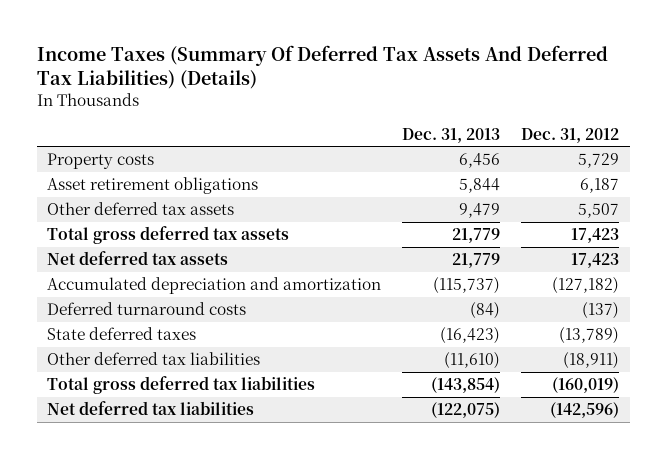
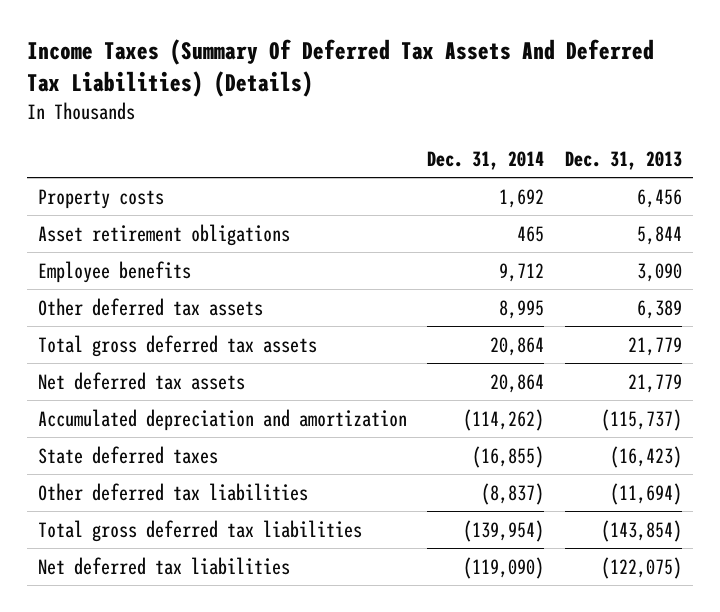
- | Dec. 31, 2013 | Dec. 31, 2012
+ | Dec. 31, 2014 | Dec. 31, 2013
- Other deferred tax assets | 9,479 | 5,507
+ Employee benefits | 9,712 | 3,090
+ Other deferred tax assets | 8,995 | 6,389
- Deferred turnaround costs | (84) | (137)
- Other deferred tax liabilities | (11,610) | (18,911)
+ Other deferred tax liabilities | (8,837) | (11,694)

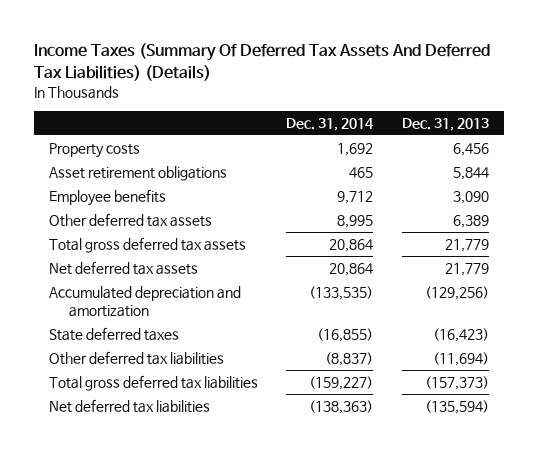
- Accumulated depreciation and amortization | (114,262) | (115,737)
+ Accumulated depreciation and amortization | (133,535) | (129,256)
- Total gross deferred tax liabilities | (139,954) | (143,854)
- Net deferred tax liabilities | (119,090) | (122,075)
+ Total gross deferred tax liabilities | (159,227) | (157,373)
+ Net deferred tax liabilities | (138,363) | (135,594)

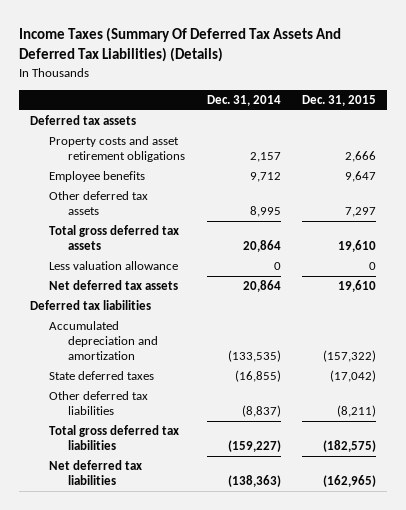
- | Dec. 31, 2014 | Dec. 31, 2013
+ | Dec. 31, 2014 | Dec. 31, 2015
- Property costs | 1,692 | 6,456
- Asset retirement obligations | 465 | 5,844
+ Deferred tax assets
+ Property costs and asset retirement obligations | 2,157 | 2,666
+ Less valuation allowance | 0 | 0
+ Deferred tax liabilities

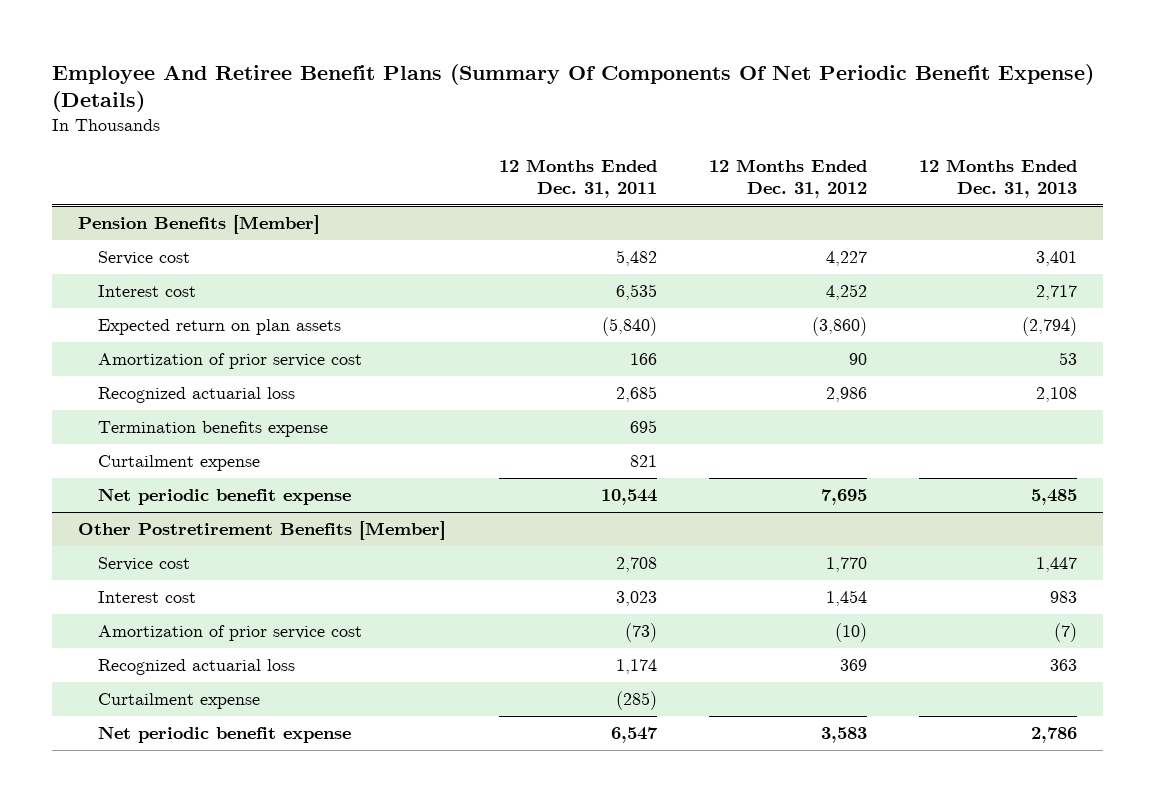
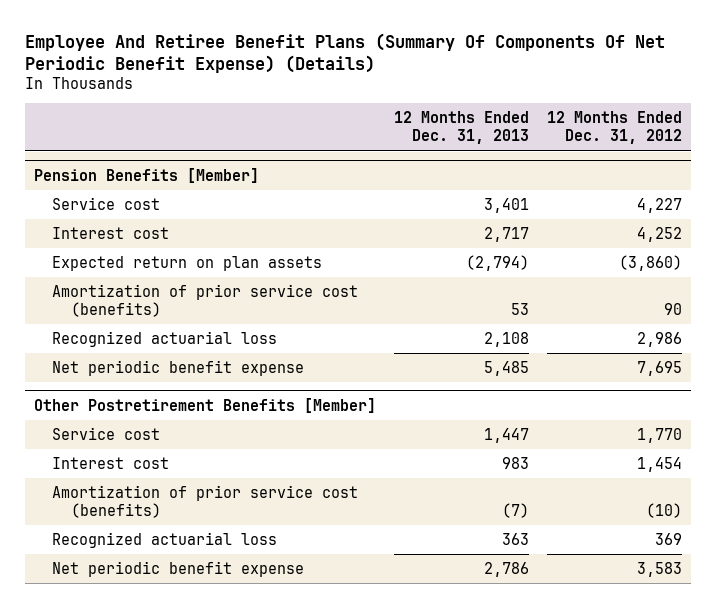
- | 12 Months Ended Dec. 31, 2011 | 12 Months Ended Dec. 31, 2012 | 12 Months Ended Dec. 31, 2013
+ | 12 Months Ended Dec. 31, 2013 | 12 Months Ended Dec. 31, 2012
@ Pension Benefits [Member]
- Amortization of prior service cost | 166 | 90 | 53
+ Amortization of prior service cost (benefits) | 53 | 90
- Termination benefits expense | 695 | |
- Curtailment expense | 821 | |
@ Other Postretirement Benefits [Member]
- Amortization of prior service cost | (73) | (10) | (7)
+ Amortization of prior service cost (benefits) | (7) | (10)
- Curtailment expense | (285) | |

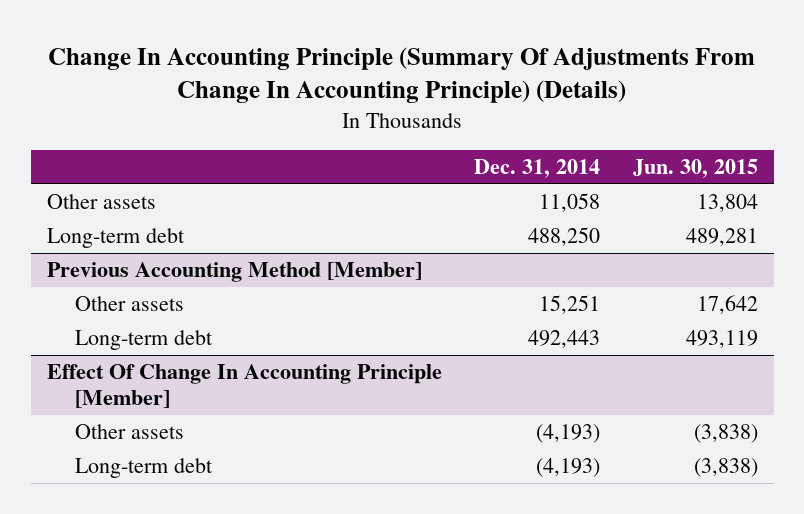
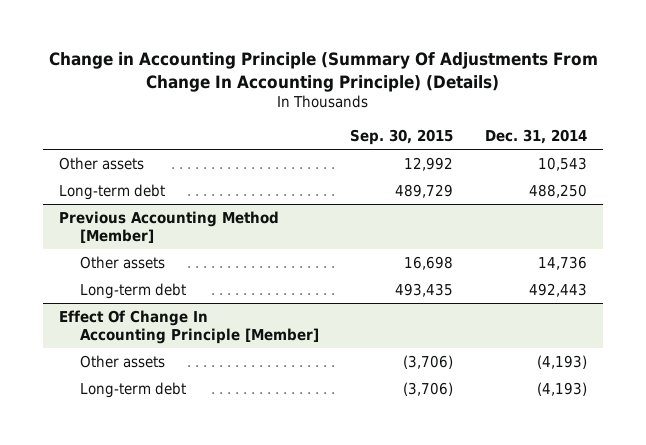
- Change In Accounting Principle (Summary Of Adjustments From Change In Accounting Principle) (Details)
+ Change in Accounting Principle (Summary Of Adjustments From Change In Accounting Principle) (Details)
- | Dec. 31, 2014 | Jun. 30, 2015
+ | Sep. 30, 2015 | Dec. 31, 2014
- Other assets | 11,058 | 13,804
+ Other assets | 12,992 | 10,543
@ Previous Accounting Method [Member]
- Other assets | 15,251 | 17,642
+ Other assets | 16,698 | 14,736

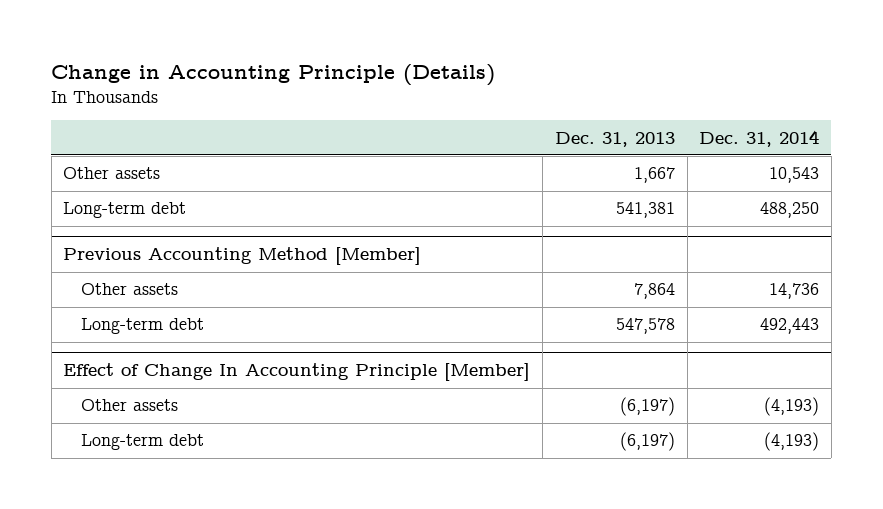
- Change in Accounting Principle (Summary Of Adjustments From Change In Accounting Principle) (Details)
+ Change in Accounting Principle (Details)
- | Sep. 30, 2015 | Dec. 31, 2014
+ | Dec. 31, 2013 | Dec. 31, 2014
- Effect Of Change In Accounting Principle [Member]
+ Effect of Change In Accounting Principle [Member]

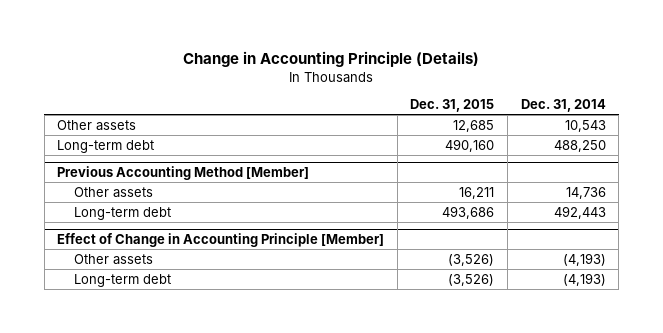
- | Dec. 31, 2013 | Dec. 31, 2014
+ | Dec. 31, 2015 | Dec. 31, 2014
- Effect of Change In Accounting Principle [Member]
+ Effect of Change in Accounting Principle [Member]

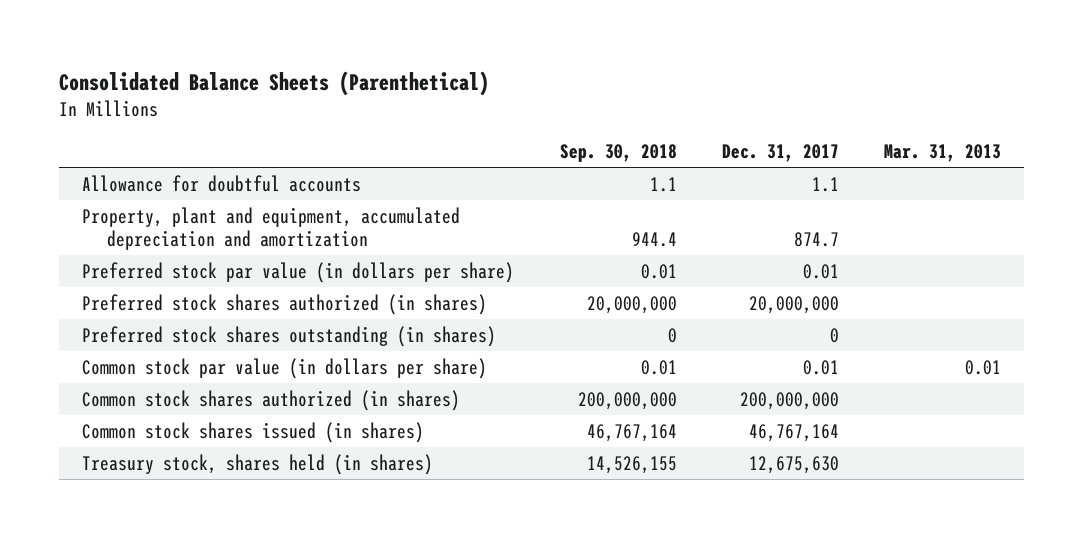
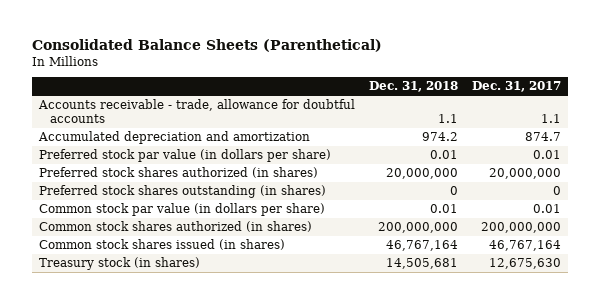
- | Sep. 30, 2018 | Dec. 31, 2017 | Mar. 31, 2013
+ | Dec. 31, 2018 | Dec. 31, 2017
- Allowance for doubtful accounts | 1.1 | 1.1 |
- Property, plant and equipment, accumulated depreciation and amortization | 944.4 | 874.7 |
+ Accounts receivable - trade, allowance for doubtful accounts | 1.1 | 1.1
+ Accumulated depreciation and amortization | 974.2 | 874.7
- Treasury stock, shares held (in shares) | 14,526,155 | 12,675,630 |
+ Treasury stock (in shares) | 14,505,681 | 12,675,630

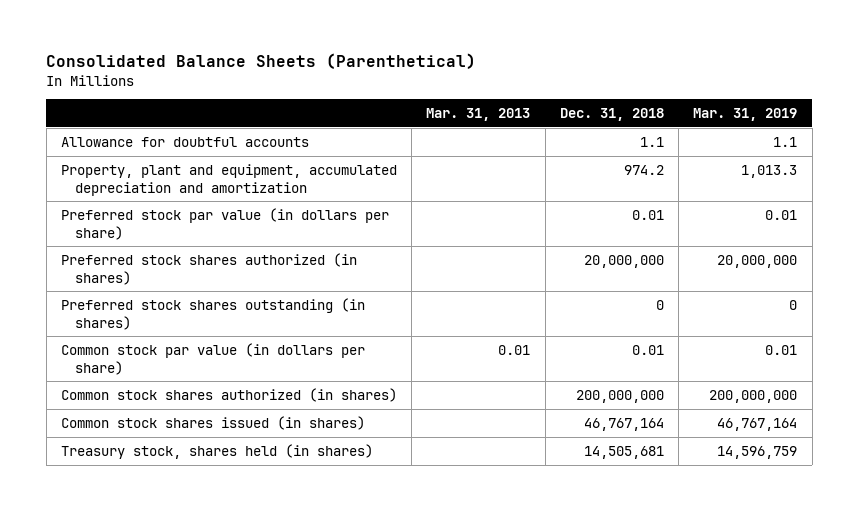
- | Dec. 31, 2018 | Dec. 31, 2017
+ | Mar. 31, 2013 | Dec. 31, 2018 | Mar. 31, 2019
- Accounts receivable - trade, allowance for doubtful accounts | 1.1 | 1.1
- Accumulated depreciation and amortization | 974.2 | 874.7
+ Allowance for doubtful accounts | | 1.1 | 1.1
+ Property, plant and equipment, accumulated depreciation and amortization | | 974.2 | 1,013.3
- Treasury stock (in shares) | 14,505,681 | 12,675,630
+ Treasury stock, shares held (in shares) | | 14,505,681 | 14,596,759

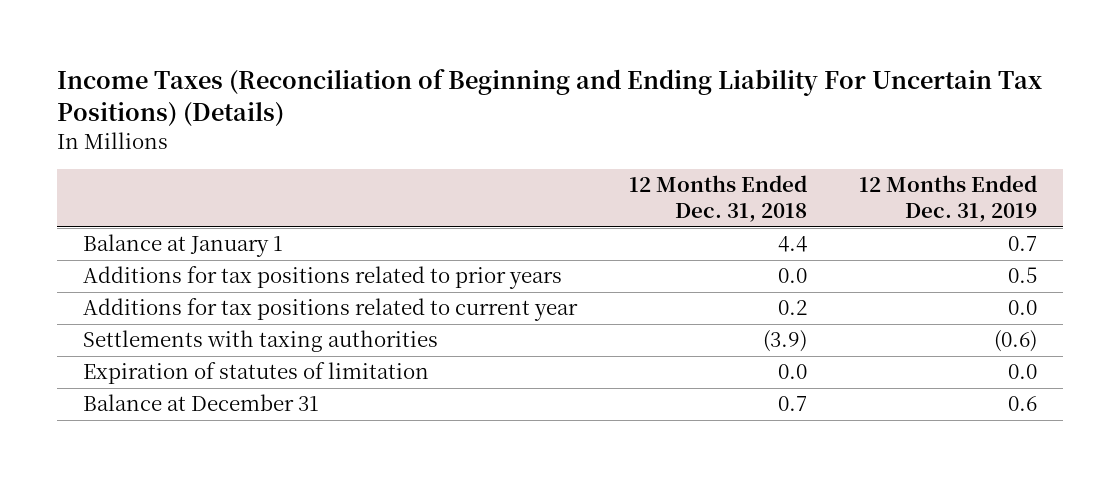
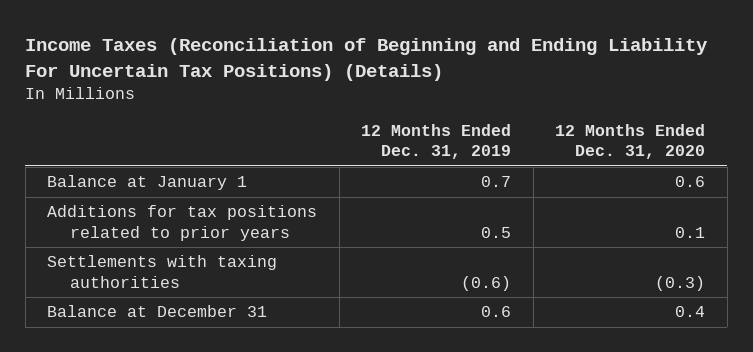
- | 12 Months Ended Dec. 31, 2018 | 12 Months Ended Dec. 31, 2019
+ | 12 Months Ended Dec. 31, 2019 | 12 Months Ended Dec. 31, 2020
- Additions for tax positions related to current year | 0.2 | 0.0
- Expiration of statutes of limitation | 0.0 | 0.0

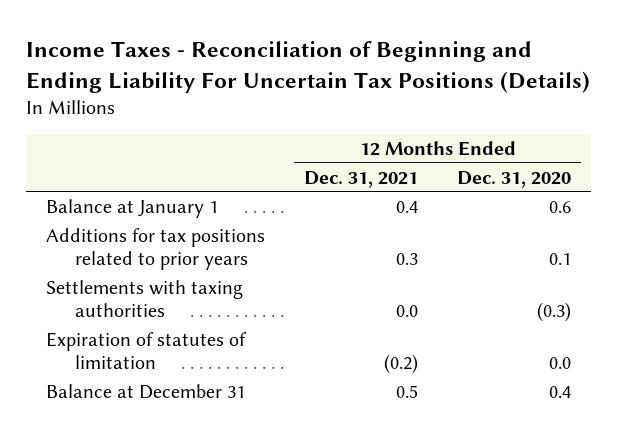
- Income Taxes (Reconciliation of Beginning and Ending Liability For Uncertain Tax Positions) (Details)
+ Income Taxes - Reconciliation of Beginning and Ending Liability For Uncertain Tax Positions (Details)
- | 12 Months Ended Dec. 31, 2019 | 12 Months Ended Dec. 31, 2020
+ | 12 Months Ended Dec. 31, 2021 | 12 Months Ended Dec. 31, 2020
+ Expiration of statutes of limitation | (0.2) | 0.0

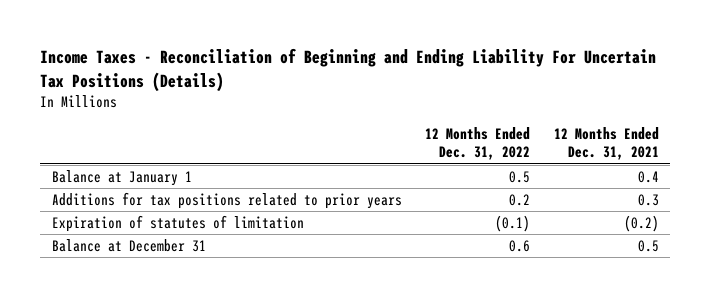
- | 12 Months Ended Dec. 31, 2021 | 12 Months Ended Dec. 31, 2020
+ | 12 Months Ended Dec. 31, 2022 | 12 Months Ended Dec. 31, 2021
- Settlements with taxing authorities | 0.0 | (0.3)

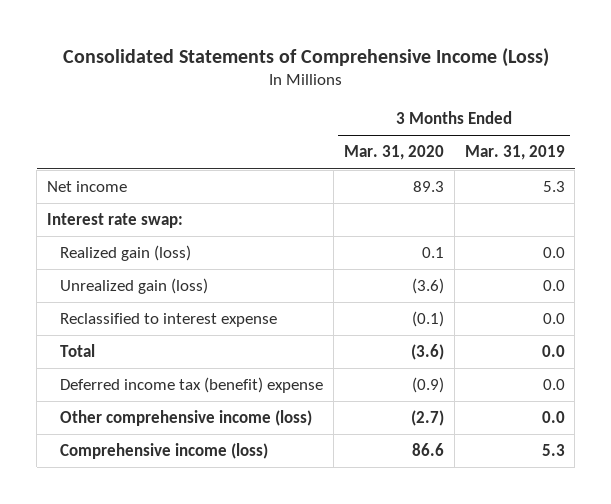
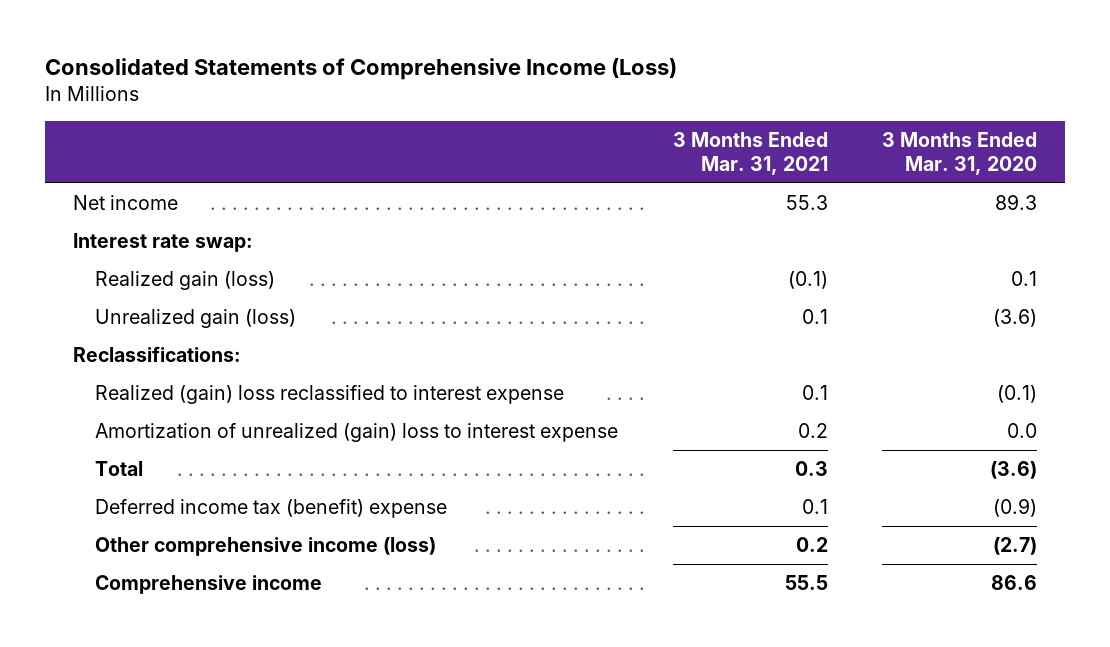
- | 3 Months Ended Mar. 31, 2020 | 3 Months Ended Mar. 31, 2019
+ | 3 Months Ended Mar. 31, 2021 | 3 Months Ended Mar. 31, 2020
- Reclassified to interest expense | (0.1) | 0.0
+ Reclassifications:
+ Realized (gain) loss reclassified to interest expense | 0.1 | (0.1)
+ Amortization of unrealized (gain) loss to interest expense | 0.2 | 0.0
- Comprehensive income (loss) | 86.6 | 5.3
+ Comprehensive income | 55.5 | 86.6

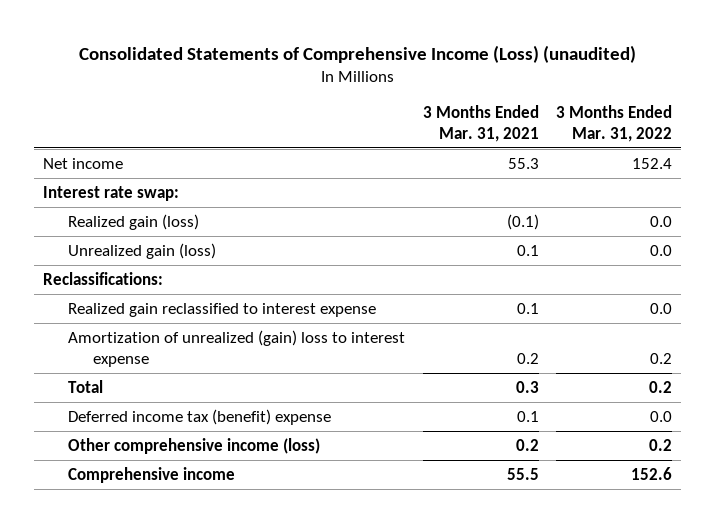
- Consolidated Statements of Comprehensive Income (Loss)
+ Consolidated Statements of Comprehensive Income (Loss) (unaudited)
- | 3 Months Ended Mar. 31, 2021 | 3 Months Ended Mar. 31, 2020
+ | 3 Months Ended Mar. 31, 2021 | 3 Months Ended Mar. 31, 2022
- Realized (gain) loss reclassified to interest expense | 0.1 | (0.1)
+ Realized gain reclassified to interest expense | 0.1 | 0.0

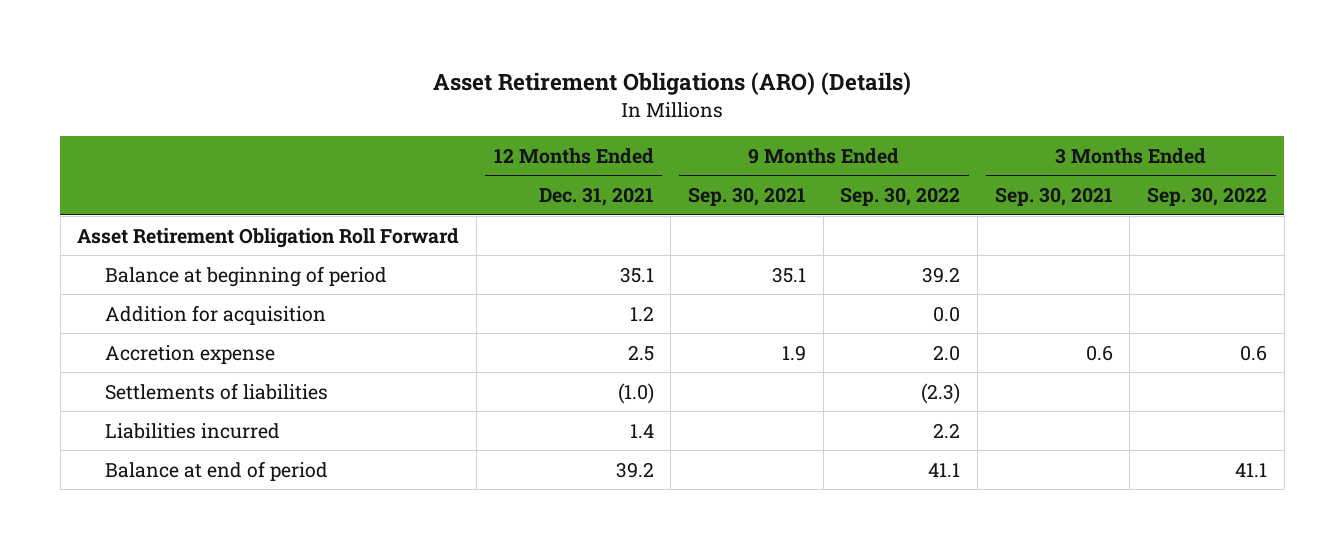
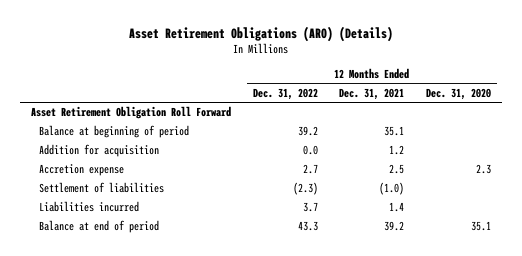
- | 12 Months Ended Dec. 31, 2021 | 9 Months Ended Sep. 30, 2021 | 9 Months Ended Sep. 30, 2022 | 3 Months Ended Sep. 30, 2021 | 3 Months Ended Sep. 30, 2022
+ | 12 Months Ended Dec. 31, 2022 | 12 Months Ended Dec. 31, 2021 | 12 Months Ended Dec. 31, 2020
- Settlements of liabilities | (1.0) | | (2.3) | |
+ Settlement of liabilities | (2.3) | (1.0) |

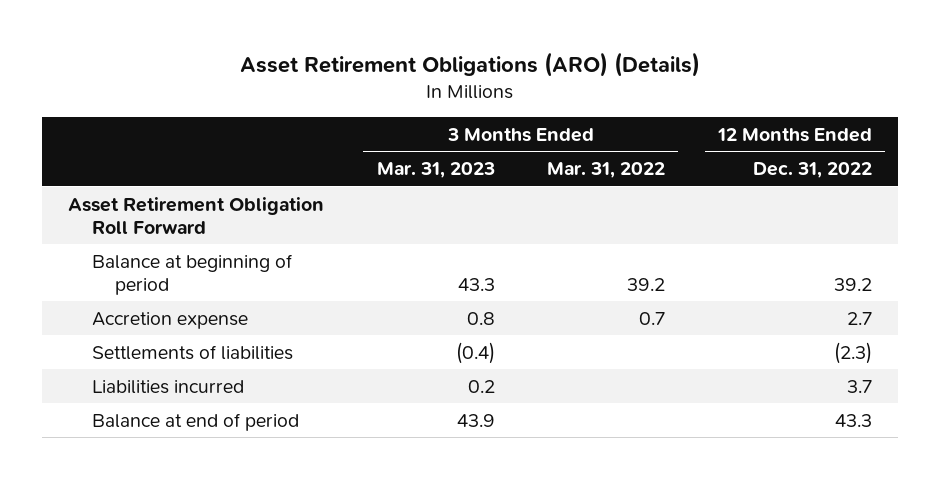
- | 12 Months Ended Dec. 31, 2022 | 12 Months Ended Dec. 31, 2021 | 12 Months Ended Dec. 31, 2020
+ | 3 Months Ended Mar. 31, 2023 | 3 Months Ended Mar. 31, 2022 | 12 Months Ended Dec. 31, 2022
- Addition for acquisition | 0.0 | 1.2 |
- Settlement of liabilities | (2.3) | (1.0) |
+ Settlements of liabilities | (0.4) | | (2.3)

